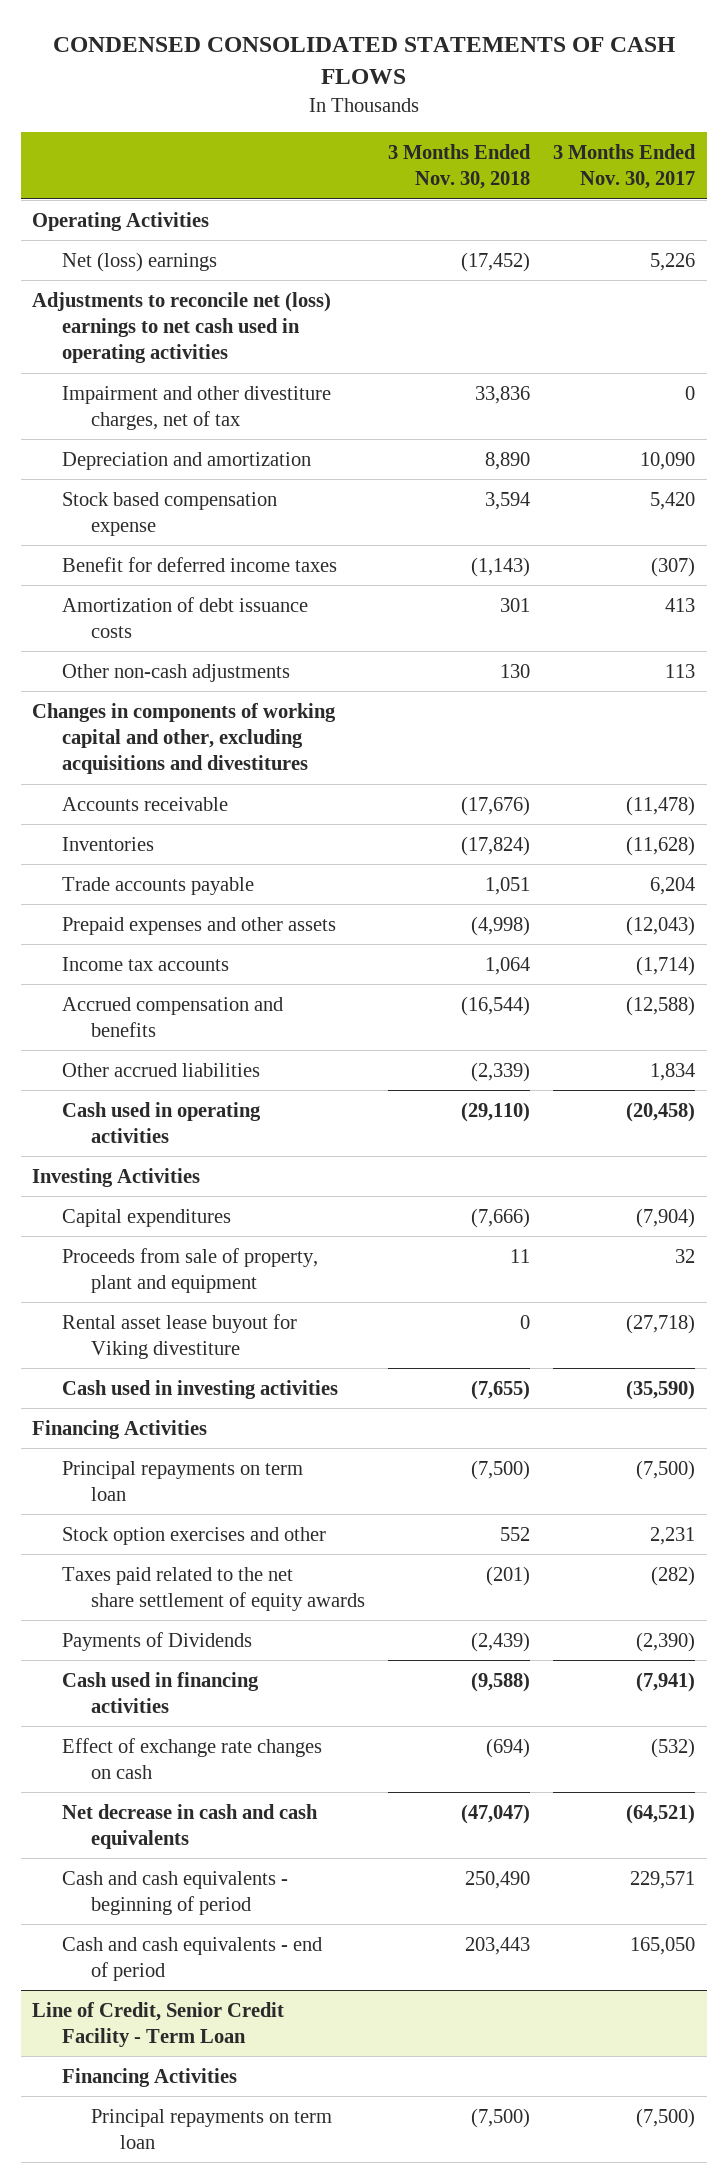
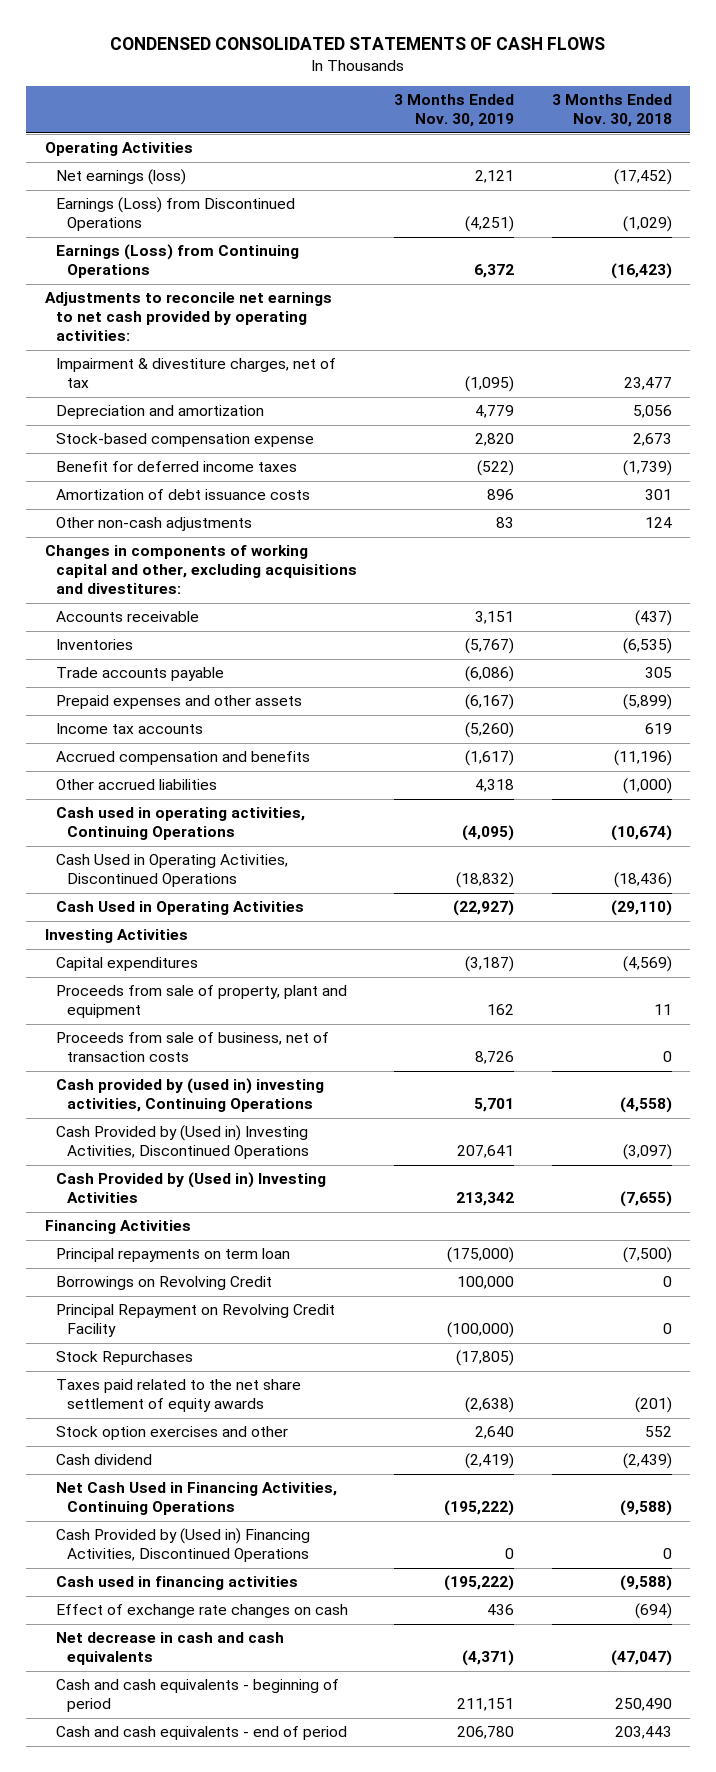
- | 3 Months Ended Nov. 30, 2018 | 3 Months Ended Nov. 30, 2017
+ | 3 Months Ended Nov. 30, 2019 | 3 Months Ended Nov. 30, 2018
- Net (loss) earnings | (17,452) | 5,226
- Adjustments to reconcile net (loss) earnings to net cash used in operating activities
- Impairment and other divestiture charges, net of tax | 33,836 | 0
- Depreciation and amortization | 8,890 | 10,090
- Stock based compensation expense | 3,594 | 5,420
- Benefit for deferred income taxes | (1,143) | (307)
+ Net earnings (loss) | 2,121 | (17,452)
+ Earnings (Loss) from Discontinued Operations | (4,251) | (1,029)
+ Earnings (Loss) from Continuing Operations | 6,372 | (16,423)
+ Adjustments to reconcile net earnings to net cash provided by operating activities:
+ Impairment & divestiture charges, net of tax | (1,095) | 23,477
+ Depreciation and amortization | 4,779 | 5,056
+ Stock-based compensation expense | 2,820 | 2,673
+ Benefit for deferred income taxes | (522) | (1,739)
- Other non-cash adjustments | 130 | 113
- Changes in components of working capital and other, excluding acquisitions and divestitures
- Accounts receivable | (17,676) | (11,478)
- Inventories | (17,824) | (11,628)
- Trade accounts payable | 1,051 | 6,204
- Prepaid expenses and other assets | (4,998) | (12,043)
- Income tax accounts | 1,064 | (1,714)
- Accrued compensation and benefits | (16,544) | (12,588)
- Other accrued liabilities | (2,339) | 1,834
- Cash used in operating activities | (29,110) | (20,458)
+ Other non-cash adjustments | 83 | 124
+ Changes in components of working capital and other, excluding acquisitions and divestitures:
+ Accounts receivable | 3,151 | (437)
+ Inventories | (5,767) | (6,535)
+ Trade accounts payable | (6,086) | 305
+ Prepaid expenses and other assets | (6,167) | (5,899)
+ Income tax accounts | (5,260) | 619
+ Accrued compensation and benefits | (1,617) | (11,196)
+ Other accrued liabilities | 4,318 | (1,000)
+ Cash used in operating activities, Continuing Operations | (4,095) | (10,674)
+ Cash Used in Operating Activities, Discontinued Operations | (18,832) | (18,436)
+ Cash Used in Operating Activities | (22,927) | (29,110)
- Capital expenditures | (7,666) | (7,904)
+ Capital expenditures | (3,187) | (4,569)
- Rental asset lease buyout for Viking divestiture | 0 | (27,718)
- Cash used in investing activities | (7,655) | (35,590)
+ Proceeds from sale of business, net of transaction costs | 8,726 | 0
+ Cash provided by (used in) investing activities, Continuing Operations | 5,701 | (4,558)
+ Cash Provided by (Used in) Investing Activities, Discontinued Operations | 207,641 | (3,097)
+ Cash Provided by (Used in) Investing Activities | 213,342 | (7,655)
+ Borrowings on Revolving Credit | 100,000 | 0
+ Principal Repayment on Revolving Credit Facility | (100,000) | 0
+ Stock Repurchases | (17,805) |
- Payments of Dividends | (2,439) | (2,390)
moved down: Stock option exercises and other | 2,640 | 552
+ Cash dividend | (2,419) | (2,439)
+ Net Cash Used in Financing Activities, Continuing Operations | (195,222) | (9,588)
+ Cash Provided by (Used in) Financing Activities, Discontinued Operations | 0 | 0
- Line of Credit, Senior Credit Facility - Term Loan
- Financing Activities
- Principal repayments on term loan | (7,500) | (7,500)

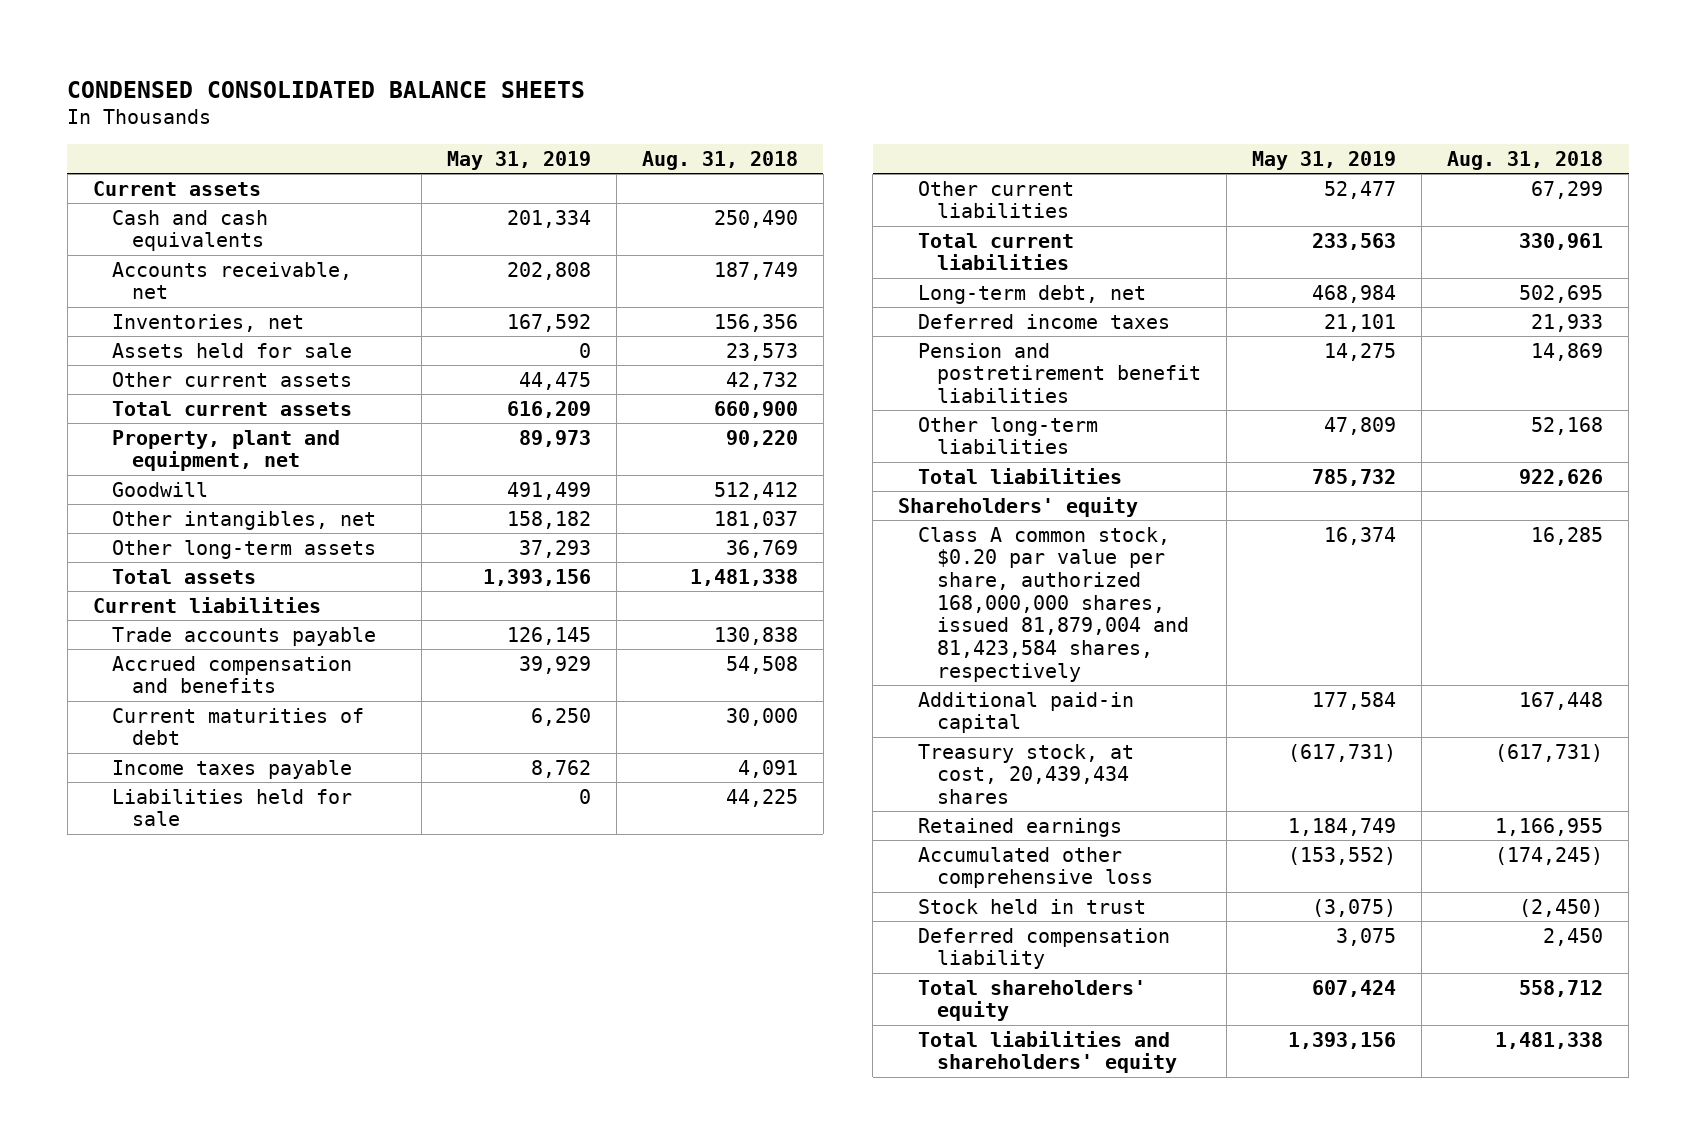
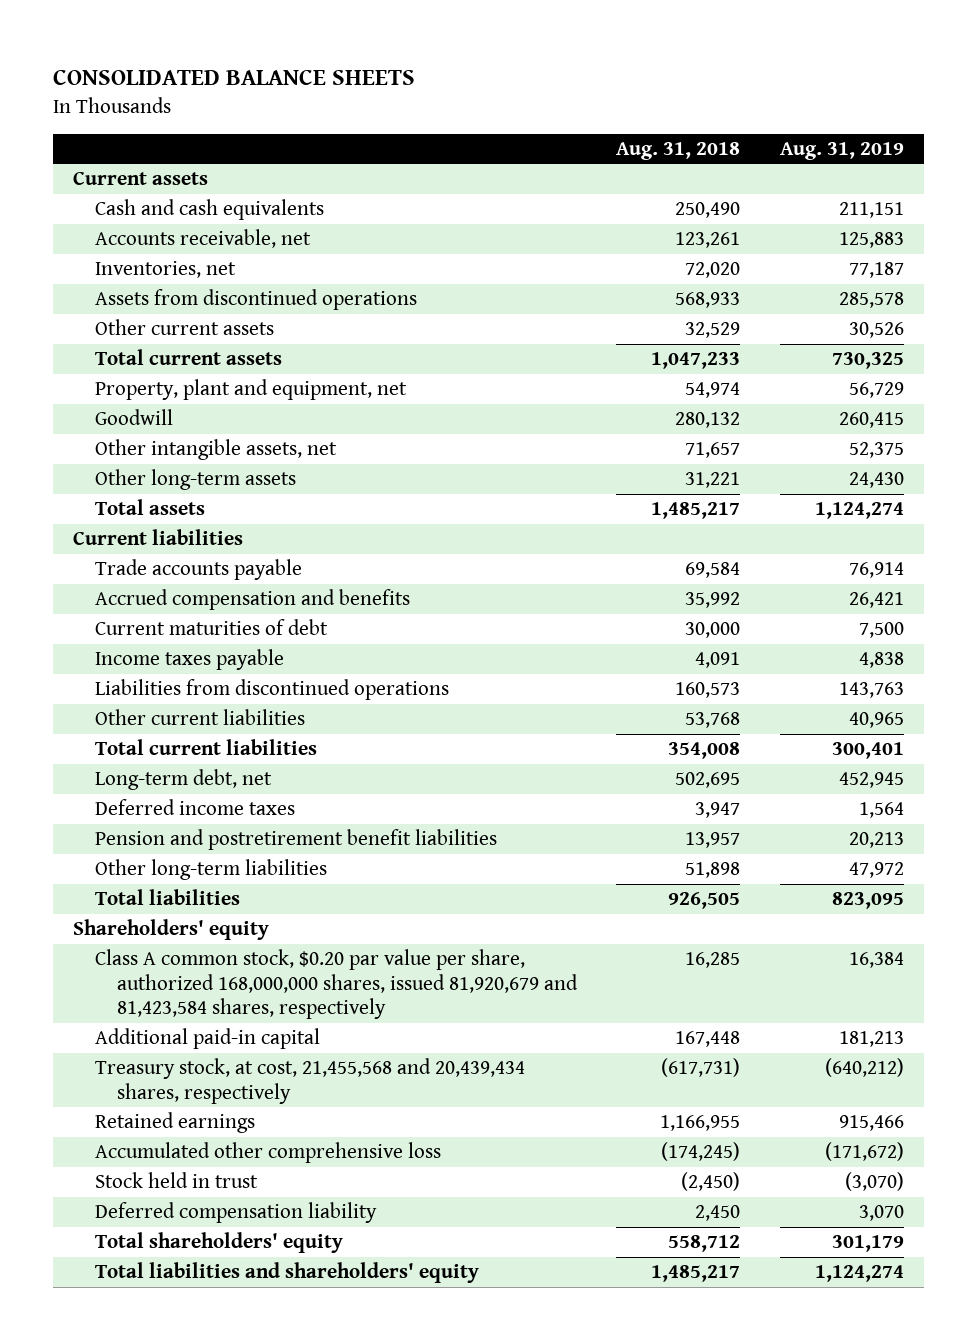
- CONDENSED CONSOLIDATED BALANCE SHEETS
+ CONSOLIDATED BALANCE SHEETS
- | May 31, 2019 | Aug. 31, 2018
+ | Aug. 31, 2018 | Aug. 31, 2019
- Accounts receivable, net | 202,808 | 187,749
- Inventories, net | 167,592 | 156,356
- Assets held for sale | 0 | 23,573
- Other current assets | 44,475 | 42,732
- Total current assets | 616,209 | 660,900
- Property, plant and equipment, net | 89,973 | 90,220
- Goodwill | 491,499 | 512,412
- Other intangibles, net | 158,182 | 181,037
- Other long-term assets | 37,293 | 36,769
- Total assets | 1,393,156 | 1,481,338
+ Accounts receivable, net | 123,261 | 125,883
+ Inventories, net | 72,020 | 77,187
+ Assets from discontinued operations | 568,933 | 285,578
+ Other current assets | 32,529 | 30,526
+ Total current assets | 1,047,233 | 730,325
+ Property, plant and equipment, net | 54,974 | 56,729
+ Goodwill | 280,132 | 260,415
+ Other intangible assets, net | 71,657 | 52,375
+ Other long-term assets | 31,221 | 24,430
+ Total assets | 1,485,217 | 1,124,274
- Trade accounts payable | 126,145 | 130,838
- Accrued compensation and benefits | 39,929 | 54,508
+ Trade accounts payable | 69,584 | 76,914
+ Accrued compensation and benefits | 35,992 | 26,421
- Liabilities held for sale | 0 | 44,225
- Other current liabilities | 52,477 | 67,299
- Total current liabilities | 233,563 | 330,961
+ Liabilities from discontinued operations | 160,573 | 143,763
+ Other current liabilities | 53,768 | 40,965
+ Total current liabilities | 354,008 | 300,401
- Deferred income taxes | 21,101 | 21,933
- Pension and postretirement benefit liabilities | 14,275 | 14,869
- Other long-term liabilities | 47,809 | 52,168
- Total liabilities | 785,732 | 922,626
+ Deferred income taxes | 3,947 | 1,564
+ Pension and postretirement benefit liabilities | 13,957 | 20,213
+ Other long-term liabilities | 51,898 | 47,972
+ Total liabilities | 926,505 | 823,095
- Class A common stock, $0.20 par value per share, authorized 168,000,000 shares, issued 81,879,004 and 81,423,584 shares, respectively | 16,374 | 16,285
+ Class A common stock, $0.20 par value per share, authorized 168,000,000 shares, issued 81,920,679 and 81,423,584 shares, respectively | 16,285 | 16,384
- Treasury stock, at cost, 20,439,434 shares | (617,731) | (617,731)
+ Treasury stock, at cost, 21,455,568 and 20,439,434 shares, respectively | (617,731) | (640,212)
- Total liabilities and shareholders' equity | 1,393,156 | 1,481,338
+ Total liabilities and shareholders' equity | 1,485,217 | 1,124,274

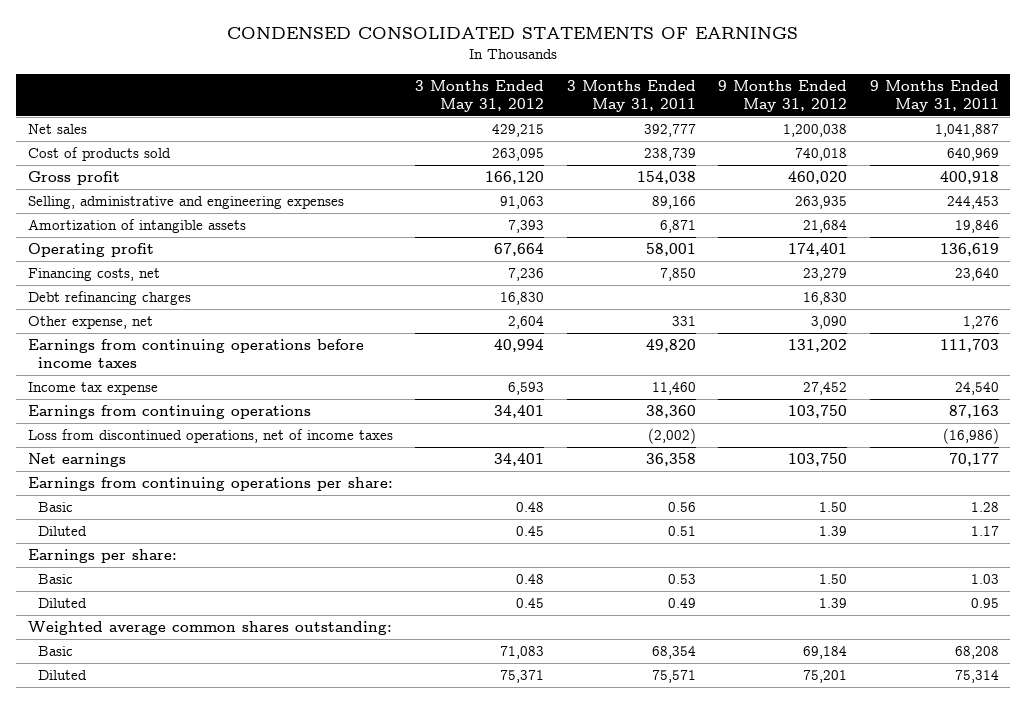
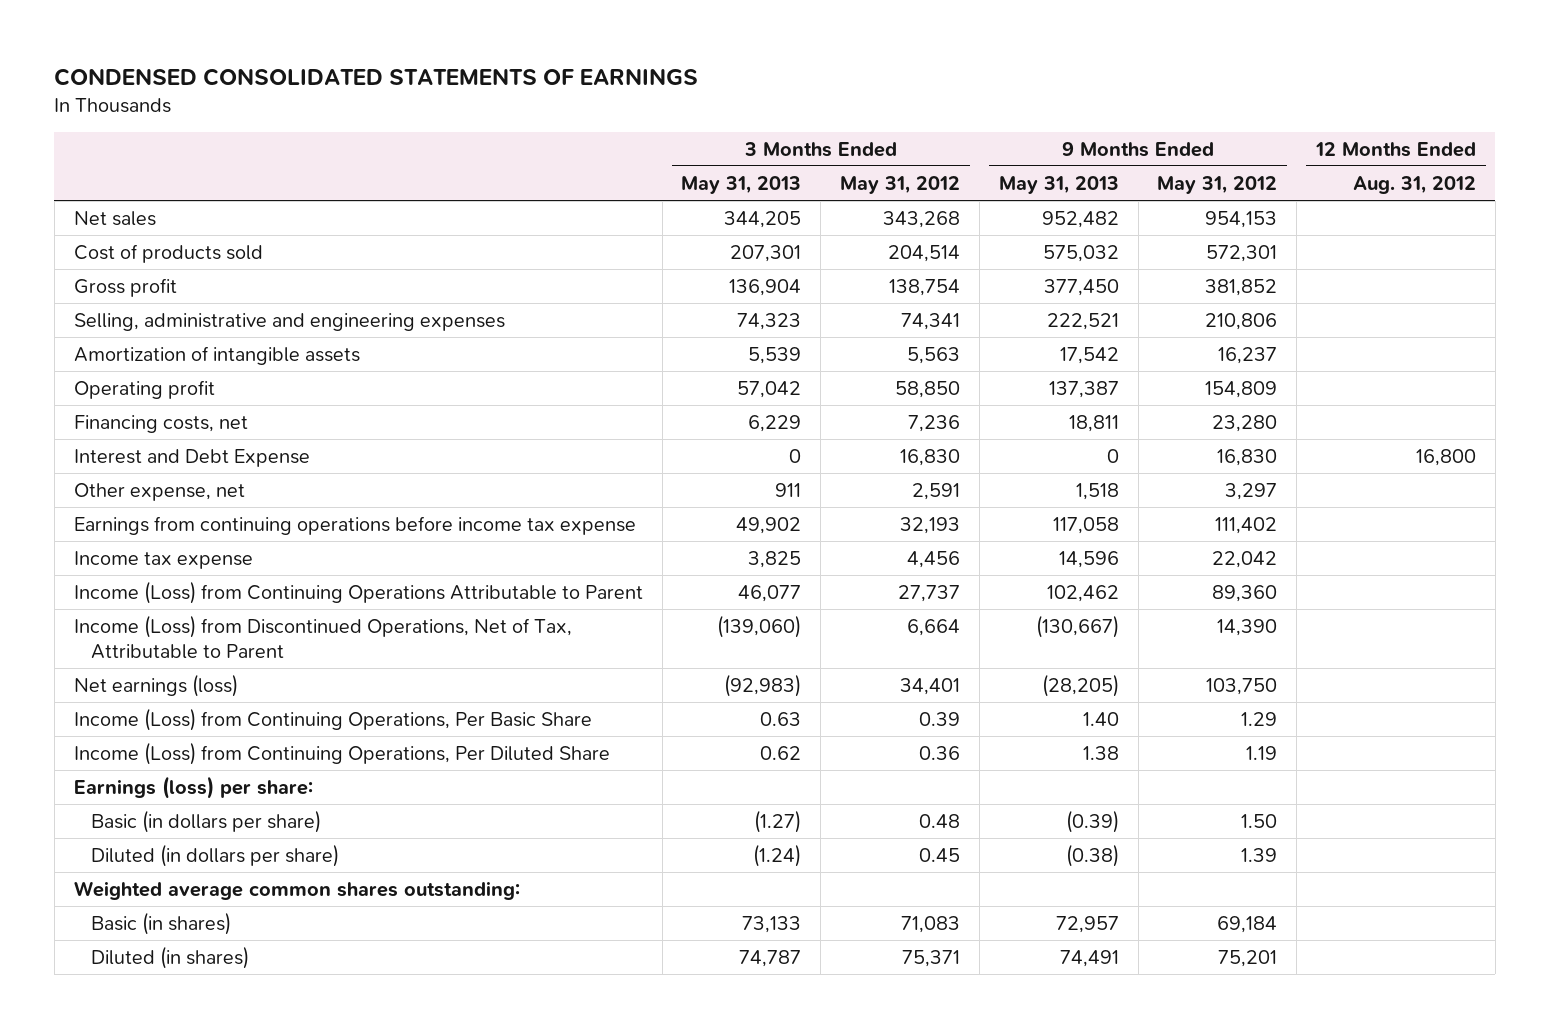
- | 3 Months Ended May 31, 2012 | 3 Months Ended May 31, 2011 | 9 Months Ended May 31, 2012 | 9 Months Ended May 31, 2011
+ | 3 Months Ended May 31, 2013 | 3 Months Ended May 31, 2012 | 9 Months Ended May 31, 2013 | 9 Months Ended May 31, 2012 | 12 Months Ended Aug. 31, 2012
- Net sales | 429,215 | 392,777 | 1,200,038 | 1,041,887
- Cost of products sold | 263,095 | 238,739 | 740,018 | 640,969
- Gross profit | 166,120 | 154,038 | 460,020 | 400,918
- Selling, administrative and engineering expenses | 91,063 | 89,166 | 263,935 | 244,453
- Amortization of intangible assets | 7,393 | 6,871 | 21,684 | 19,846
- Operating profit | 67,664 | 58,001 | 174,401 | 136,619
- Financing costs, net | 7,236 | 7,850 | 23,279 | 23,640
- Debt refinancing charges | 16,830 | | 16,830 |
- Other expense, net | 2,604 | 331 | 3,090 | 1,276
- Earnings from continuing operations before income taxes | 40,994 | 49,820 | 131,202 | 111,703
- Income tax expense | 6,593 | 11,460 | 27,452 | 24,540
- Earnings from continuing operations | 34,401 | 38,360 | 103,750 | 87,163
- Loss from discontinued operations, net of income taxes | | (2,002) | | (16,986)
- Net earnings | 34,401 | 36,358 | 103,750 | 70,177
- Earnings from continuing operations per share:
- Basic | 0.48 | 0.56 | 1.50 | 1.28
- Diluted | 0.45 | 0.51 | 1.39 | 1.17
- Earnings per share:
- Basic | 0.48 | 0.53 | 1.50 | 1.03
- Diluted | 0.45 | 0.49 | 1.39 | 0.95
+ Net sales | 344,205 | 343,268 | 952,482 | 954,153 |
+ Cost of products sold | 207,301 | 204,514 | 575,032 | 572,301 |
+ Gross profit | 136,904 | 138,754 | 377,450 | 381,852 |
+ Selling, administrative and engineering expenses | 74,323 | 74,341 | 222,521 | 210,806 |
+ Amortization of intangible assets | 5,539 | 5,563 | 17,542 | 16,237 |
+ Operating profit | 57,042 | 58,850 | 137,387 | 154,809 |
+ Financing costs, net | 6,229 | 7,236 | 18,811 | 23,280 |
+ Interest and Debt Expense | 0 | 16,830 | 0 | 16,830 | 16,800
+ Other expense, net | 911 | 2,591 | 1,518 | 3,297 |
+ Earnings from continuing operations before income tax expense | 49,902 | 32,193 | 117,058 | 111,402 |
+ Income tax expense | 3,825 | 4,456 | 14,596 | 22,042 |
+ Income (Loss) from Continuing Operations Attributable to Parent | 46,077 | 27,737 | 102,462 | 89,360 |
+ Income (Loss) from Discontinued Operations, Net of Tax, Attributable to Parent | (139,060) | 6,664 | (130,667) | 14,390 |
+ Net earnings (loss) | (92,983) | 34,401 | (28,205) | 103,750 |
+ Income (Loss) from Continuing Operations, Per Basic Share | 0.63 | 0.39 | 1.40 | 1.29 |
+ Income (Loss) from Continuing Operations, Per Diluted Share | 0.62 | 0.36 | 1.38 | 1.19 |
+ Earnings (loss) per share:
+ Basic (in dollars per share) | (1.27) | 0.48 | (0.39) | 1.50 |
+ Diluted (in dollars per share) | (1.24) | 0.45 | (0.38) | 1.39 |
- Basic | 71,083 | 68,354 | 69,184 | 68,208
- Diluted | 75,371 | 75,571 | 75,201 | 75,314
+ Basic (in shares) | 73,133 | 71,083 | 72,957 | 69,184 |
+ Diluted (in shares) | 74,787 | 75,371 | 74,491 | 75,201 |

